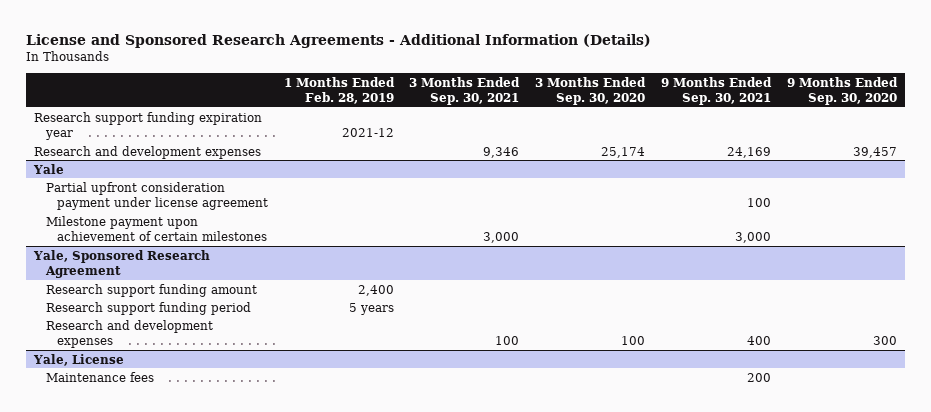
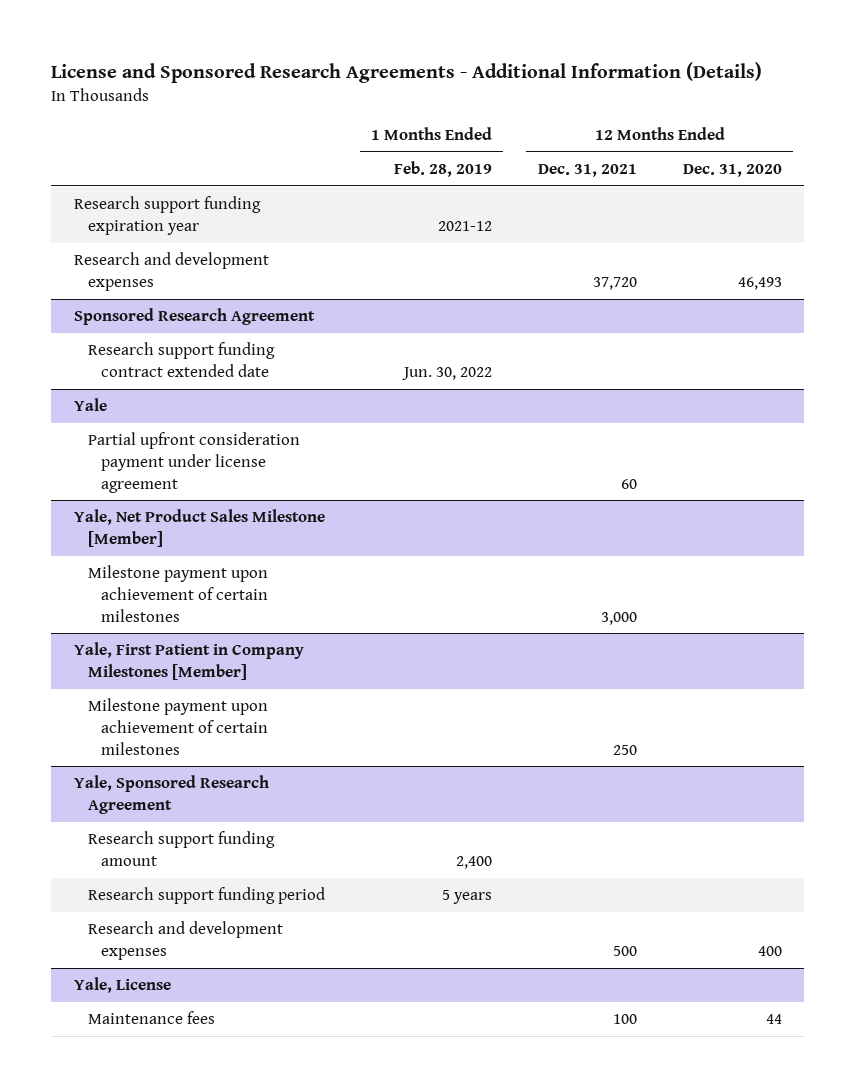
- | 1 Months Ended Feb. 28, 2019 | 3 Months Ended Sep. 30, 2021 | 3 Months Ended Sep. 30, 2020 | 9 Months Ended Sep. 30, 2021 | 9 Months Ended Sep. 30, 2020
+ | 1 Months Ended Feb. 28, 2019 | 12 Months Ended Dec. 31, 2021 | 12 Months Ended Dec. 31, 2020
+ Sponsored Research Agreement
+ Research support funding contract extended date | Jun. 30, 2022 | |
@ Yale
- Milestone payment upon achievement of certain milestones | | 3,000 | | 3,000 |
+ Yale, Net Product Sales Milestone [Member]
+ Milestone payment upon achievement of certain milestones | | 3,000 |
+ Yale, First Patient in Company Milestones [Member]
+ Milestone payment upon achievement of certain milestones | | 250 |

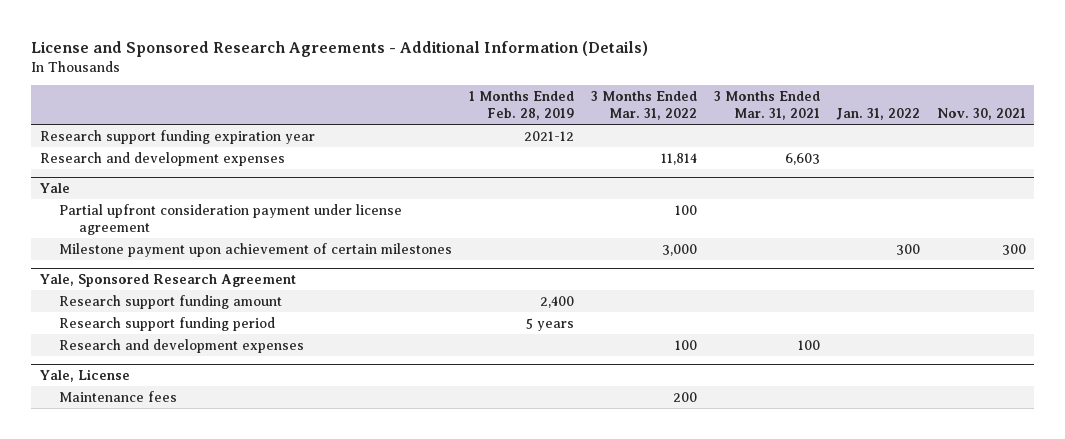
- | 1 Months Ended Feb. 28, 2019 | 12 Months Ended Dec. 31, 2021 | 12 Months Ended Dec. 31, 2020
+ | 1 Months Ended Feb. 28, 2019 | 3 Months Ended Mar. 31, 2022 | 3 Months Ended Mar. 31, 2021 | Jan. 31, 2022 | Nov. 30, 2021
- Sponsored Research Agreement
- Research support funding contract extended date | Jun. 30, 2022 | |
- Yale, Net Product Sales Milestone [Member]
- Milestone payment upon achievement of certain milestones | | 3,000 |
- Yale, First Patient in Company Milestones [Member]
- Milestone payment upon achievement of certain milestones | | 250 |
@ Yale
+ Milestone payment upon achievement of certain milestones | | 3,000 | | 300 | 300

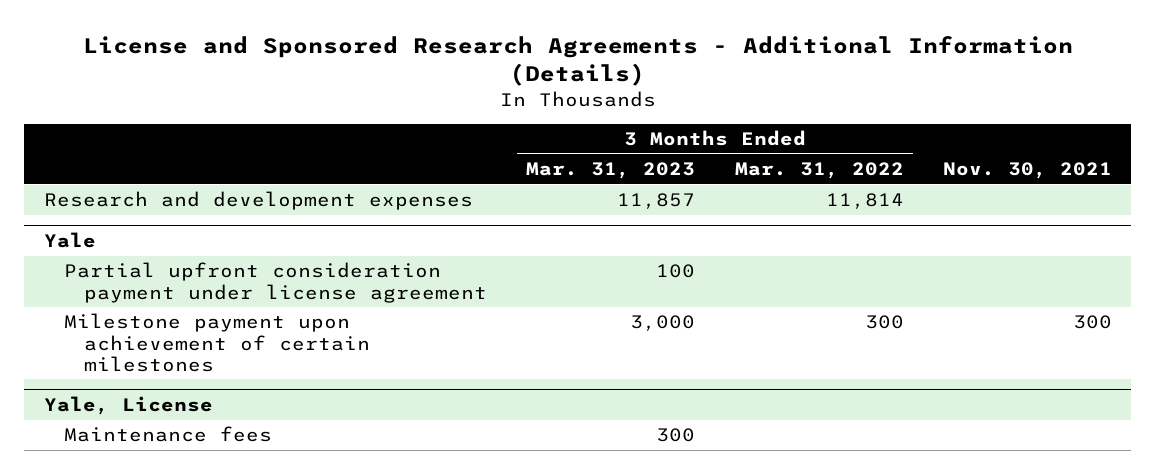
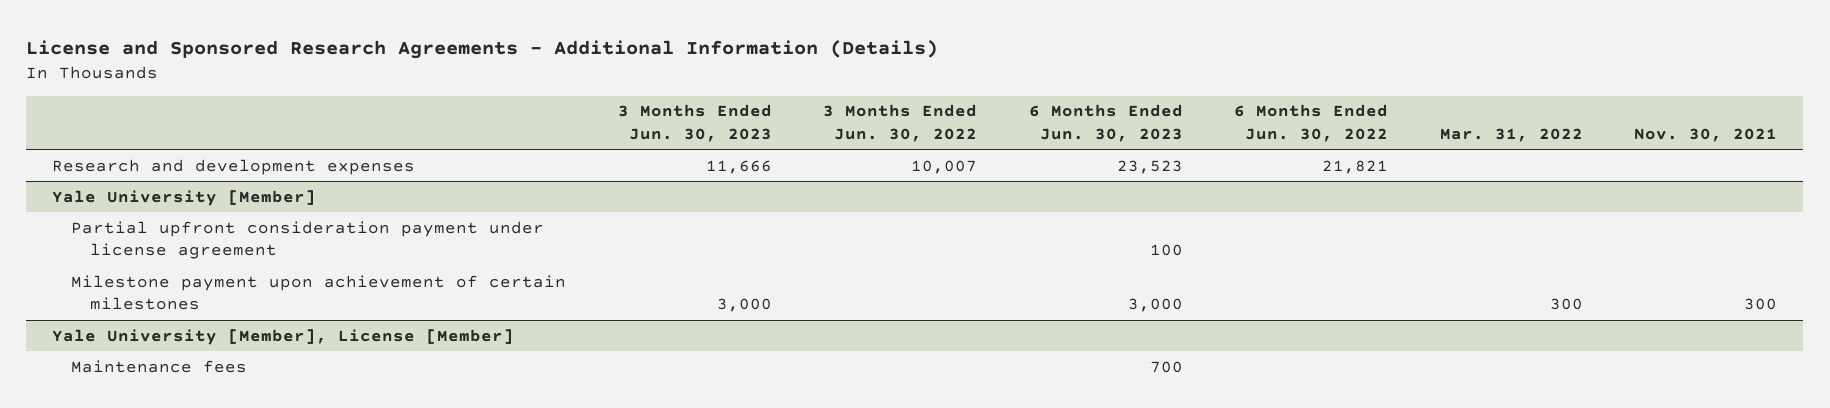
- | 3 Months Ended Mar. 31, 2023 | 3 Months Ended Mar. 31, 2022 | Nov. 30, 2021
+ | 3 Months Ended Jun. 30, 2023 | 3 Months Ended Jun. 30, 2022 | 6 Months Ended Jun. 30, 2023 | 6 Months Ended Jun. 30, 2022 | Mar. 31, 2022 | Nov. 30, 2021
- Yale
+ Yale University [Member]
- Yale, License
+ Yale University [Member], License [Member]

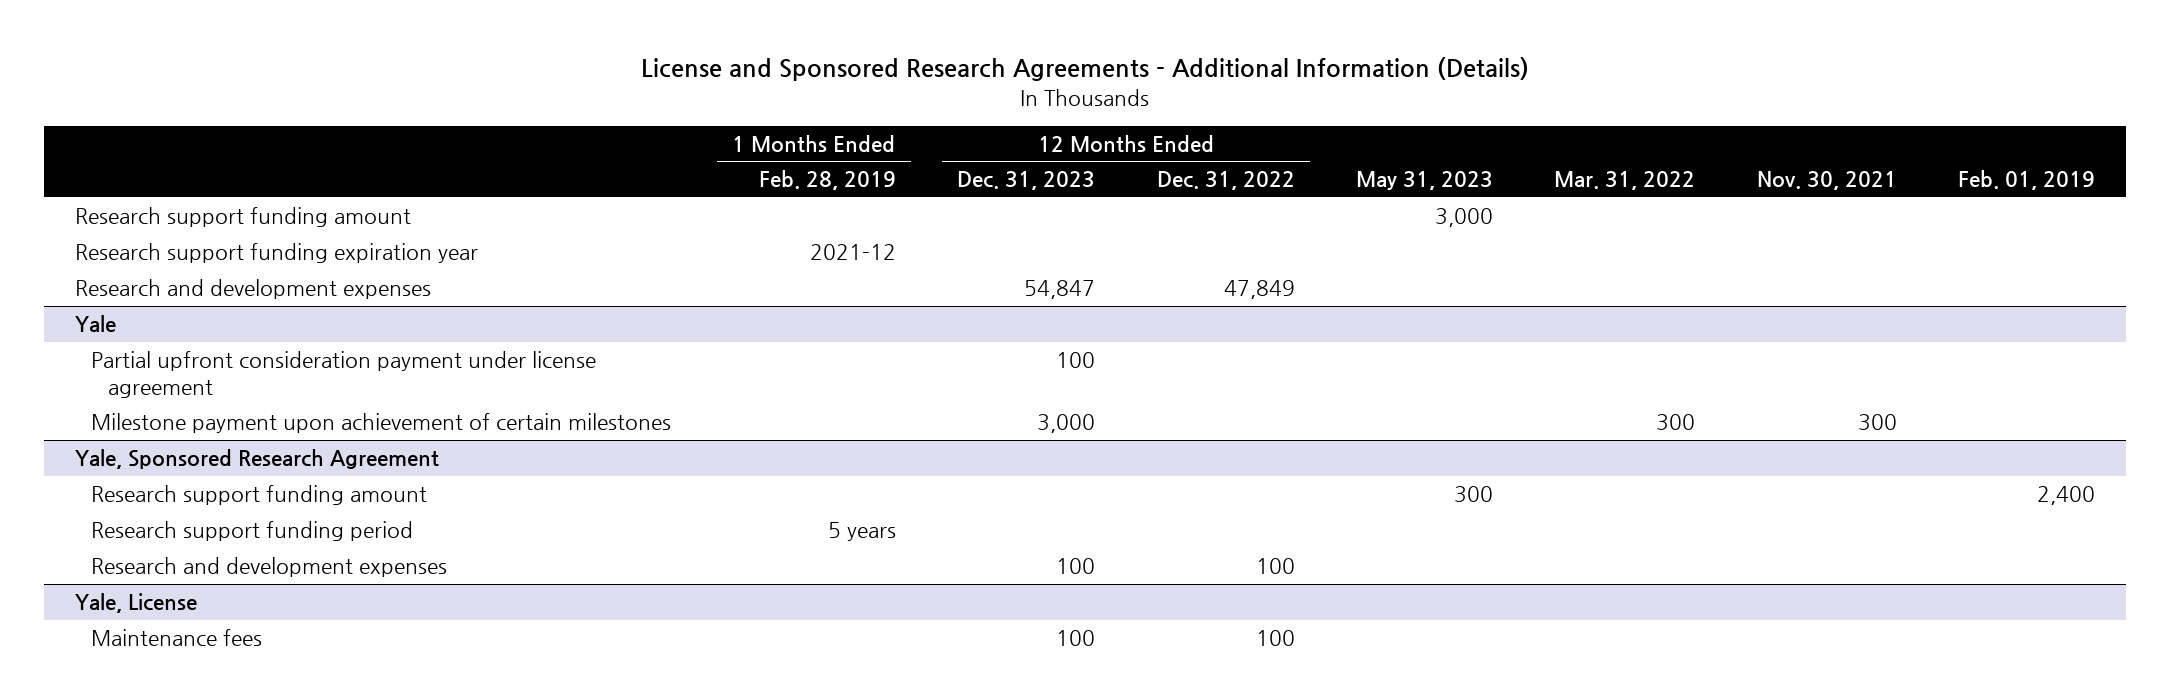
- | 3 Months Ended Jun. 30, 2023 | 3 Months Ended Jun. 30, 2022 | 6 Months Ended Jun. 30, 2023 | 6 Months Ended Jun. 30, 2022 | Mar. 31, 2022 | Nov. 30, 2021
+ | 1 Months Ended Feb. 28, 2019 | 12 Months Ended Dec. 31, 2023 | 12 Months Ended Dec. 31, 2022 | May 31, 2023 | Mar. 31, 2022 | Nov. 30, 2021 | Feb. 01, 2019
+ Research support funding amount | | | | 3,000 | | |
+ Research support funding expiration year | 2021-12 | | | | | |
- Yale University [Member]
+ Yale
- Yale University [Member], License [Member]
+ Yale, Sponsored Research Agreement
+ Research support funding amount | | | | 300 | | | 2,400
+ Research support funding period | 5 years | | | | | |
+ Research and development expenses | | 100 | 100 | | | |
+ Yale, License

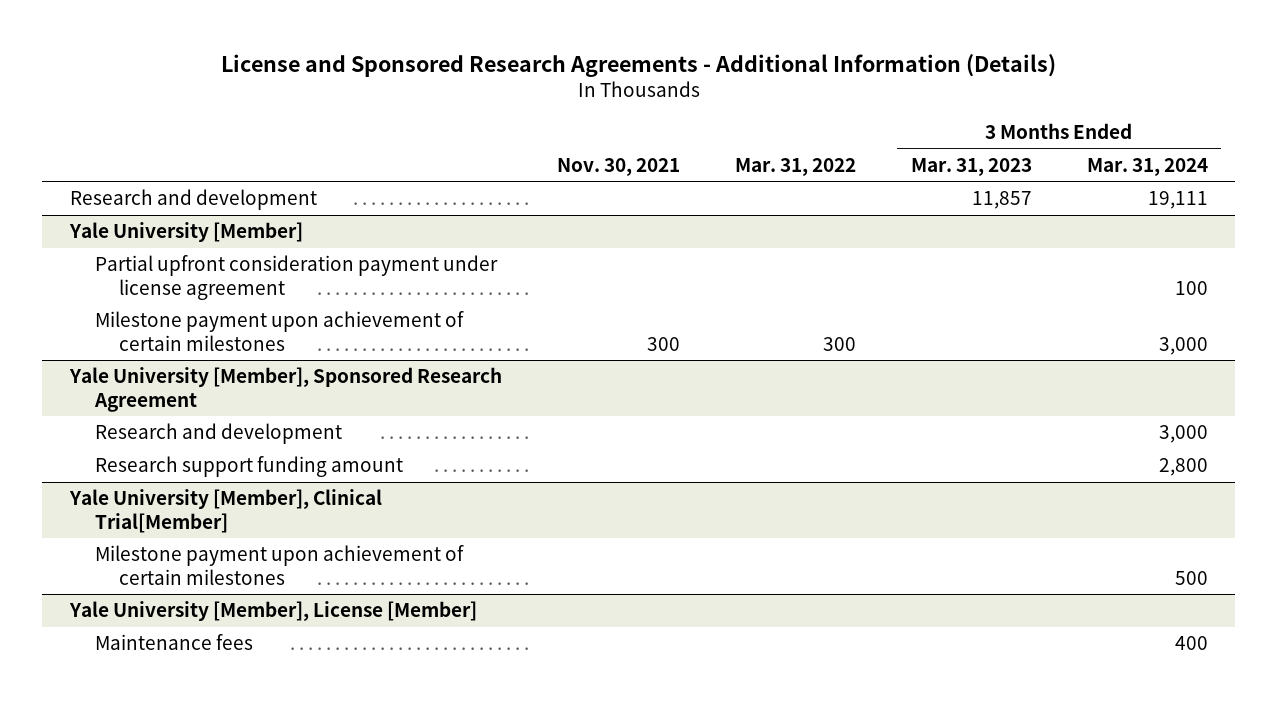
- | 1 Months Ended Feb. 28, 2019 | 12 Months Ended Dec. 31, 2023 | 12 Months Ended Dec. 31, 2022 | May 31, 2023 | Mar. 31, 2022 | Nov. 30, 2021 | Feb. 01, 2019
+ | Nov. 30, 2021 | Mar. 31, 2022 | 3 Months Ended Mar. 31, 2023 | 3 Months Ended Mar. 31, 2024
- Research support funding amount | | | | 3,000 | | |
- Research support funding expiration year | 2021-12 | | | | | |
- Research and development expenses | | 54,847 | 47,849 | | | |
- Yale
+ Research and development | | | 11,857 | 19,111
+ Yale University [Member]
- Yale, Sponsored Research Agreement
+ Yale University [Member], Sponsored Research Agreement
+ Research and development | | | | 3,000
- Research support funding period | 5 years | | | | | |
- Research and development expenses | | 100 | 100 | | | |
- Yale, License
+ Yale University [Member], Clinical Trial[Member]
+ Milestone payment upon achievement of certain milestones | | | | 500
+ Yale University [Member], License [Member]

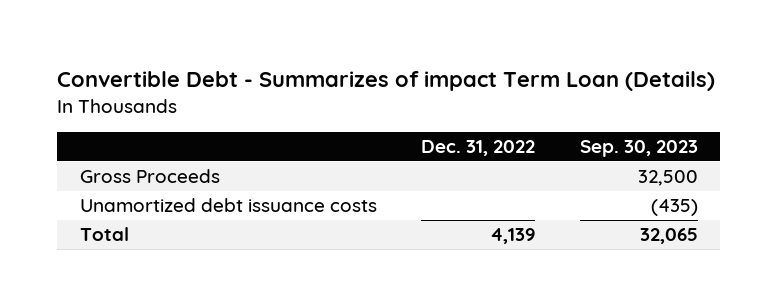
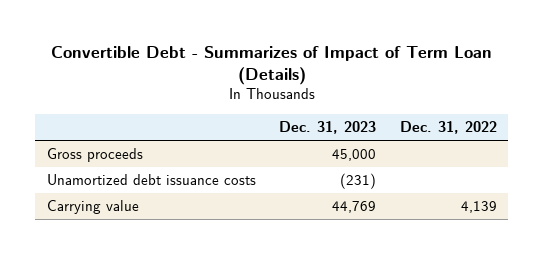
- Convertible Debt - Summarizes of impact Term Loan (Details)
+ Convertible Debt - Summarizes of Impact of Term Loan (Details)
- | Dec. 31, 2022 | Sep. 30, 2023
+ | Dec. 31, 2023 | Dec. 31, 2022
- Gross Proceeds | | 32,500
+ Gross proceeds | 45,000 |
- Total | 4,139 | 32,065
+ Carrying value | 44,769 | 4,139

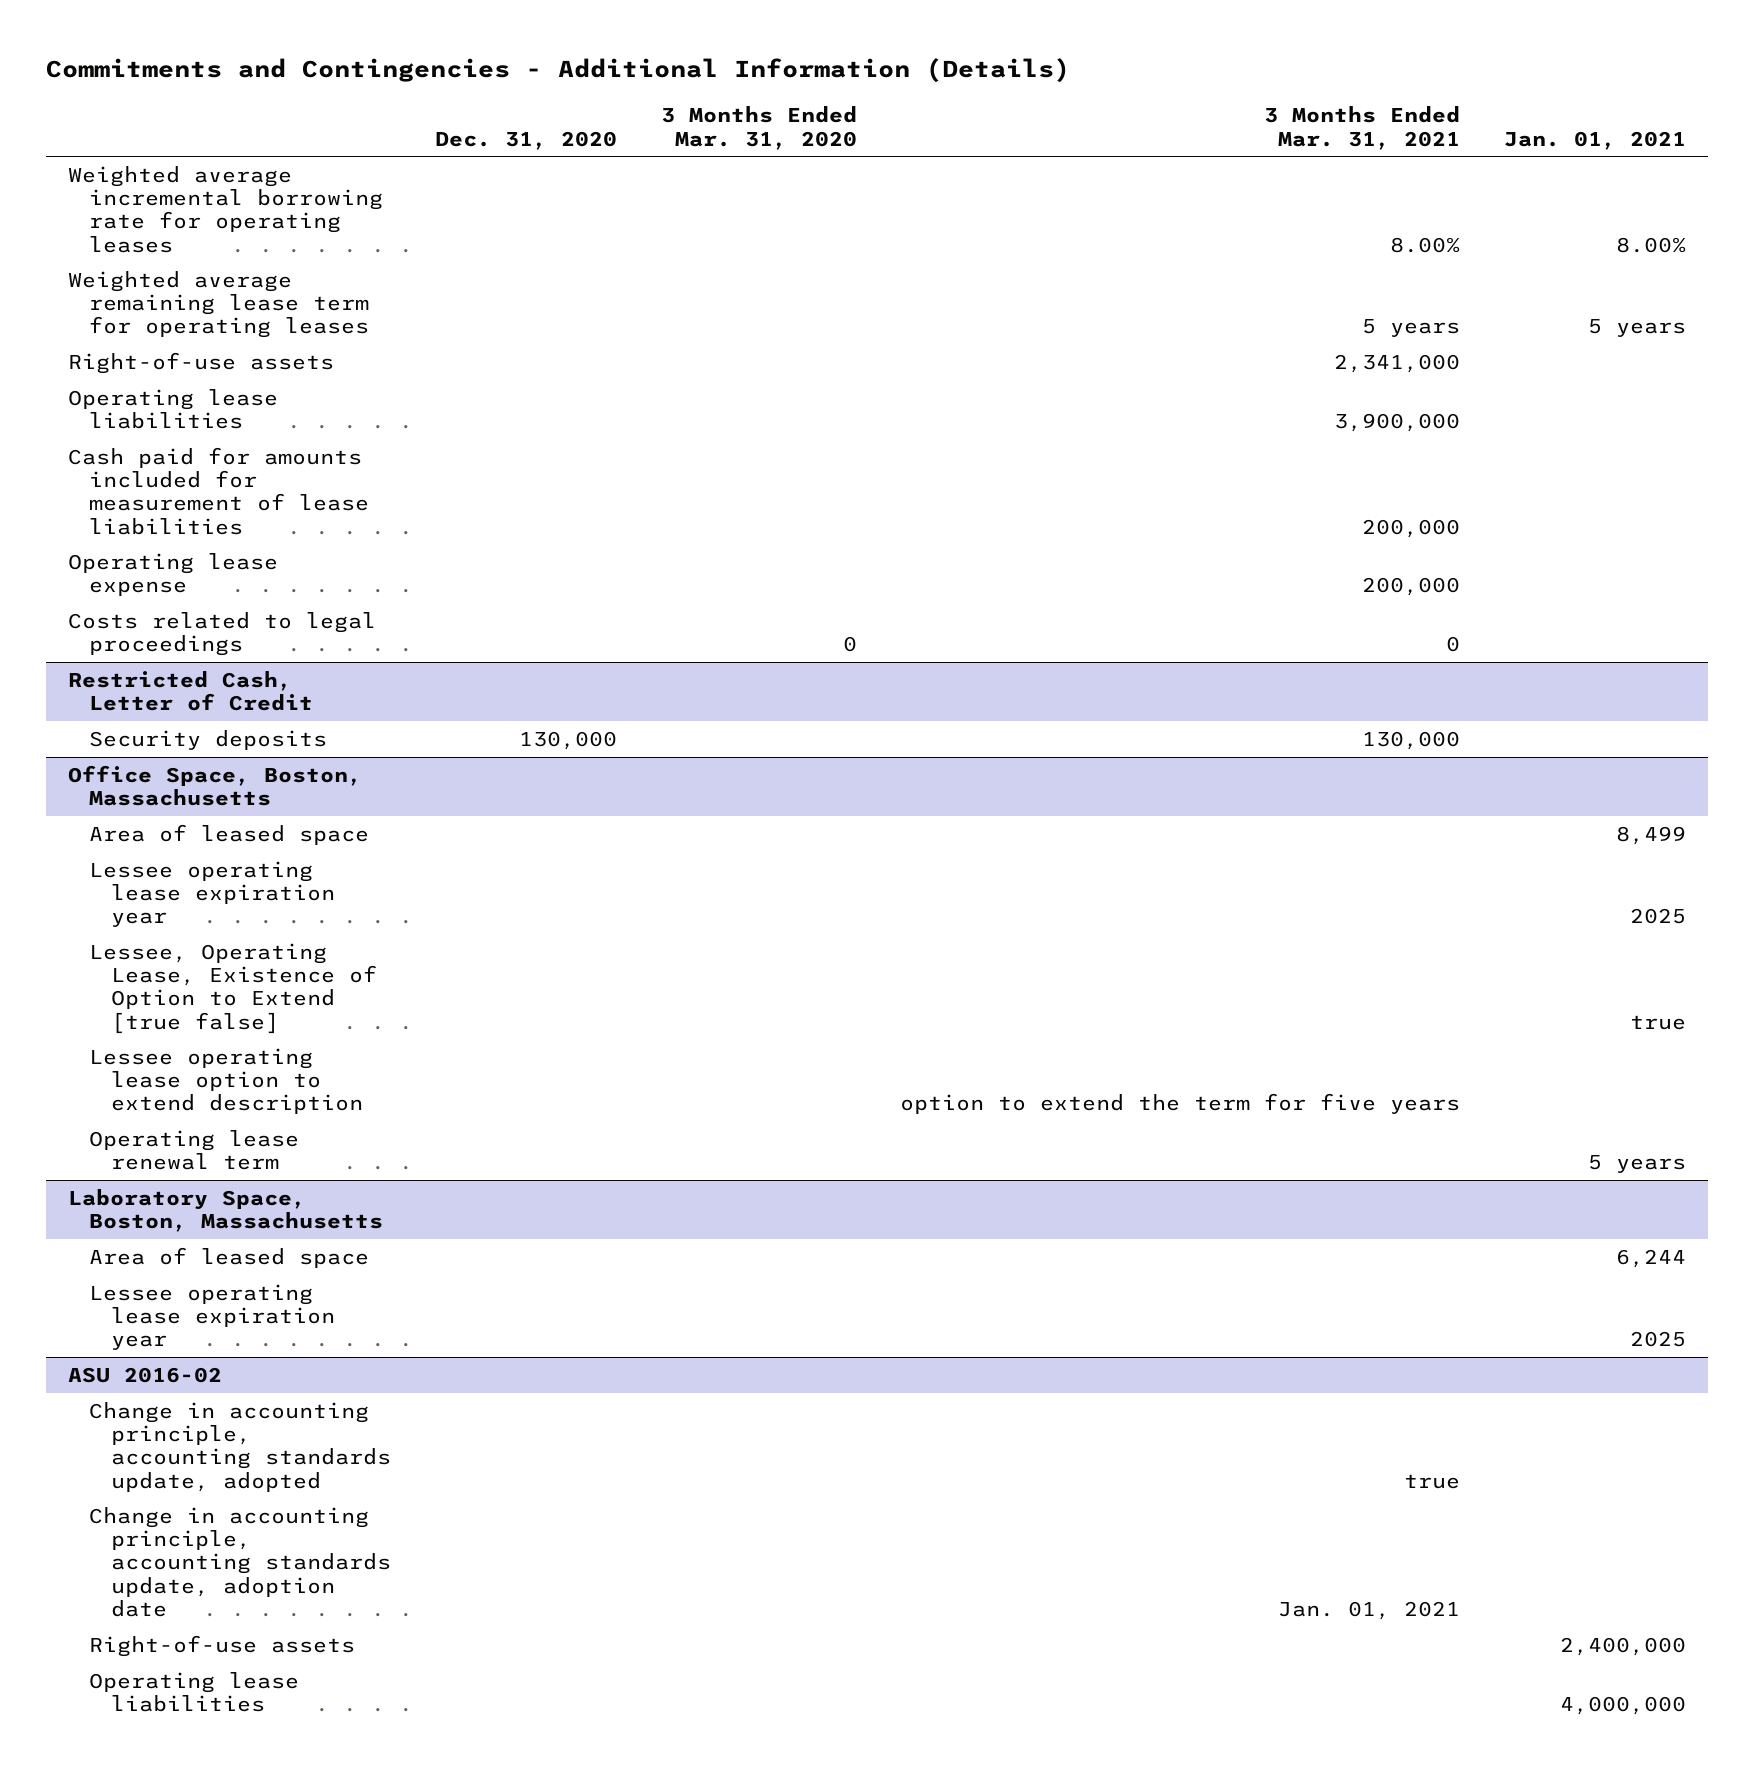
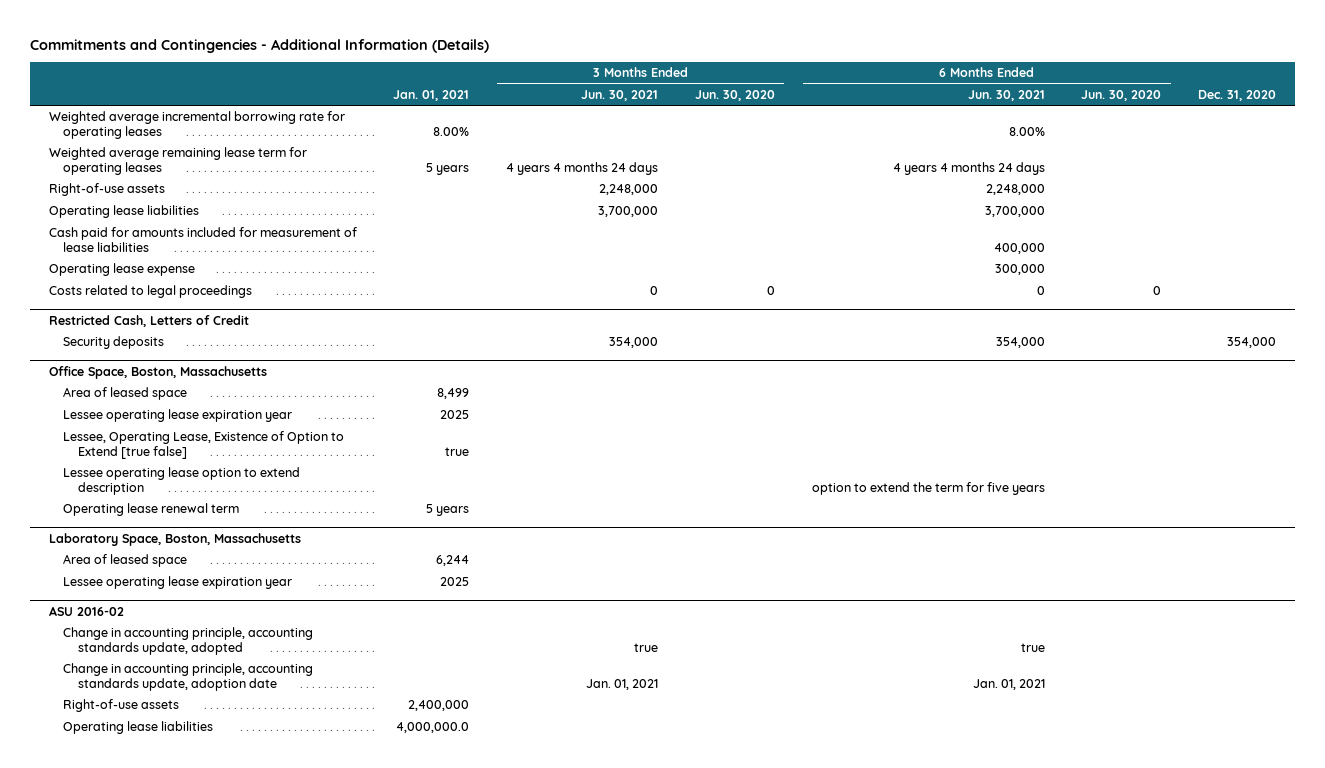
- | Dec. 31, 2020 | 3 Months Ended Mar. 31, 2020 | 3 Months Ended Mar. 31, 2021 | Jan. 01, 2021
+ | Jan. 01, 2021 | 3 Months Ended Jun. 30, 2021 | 3 Months Ended Jun. 30, 2020 | 6 Months Ended Jun. 30, 2021 | 6 Months Ended Jun. 30, 2020 | Dec. 31, 2020
- Restricted Cash, Letter of Credit
- Security deposits | 130,000 | | 130,000 |
+ Restricted Cash, Letters of Credit
+ Security deposits | | 354,000 | | 354,000 | | 354,000
@ ASU 2016-02
- Operating lease liabilities | | | | 4,000,000
+ Operating lease liabilities | 4,000,000.0 | | | | |

